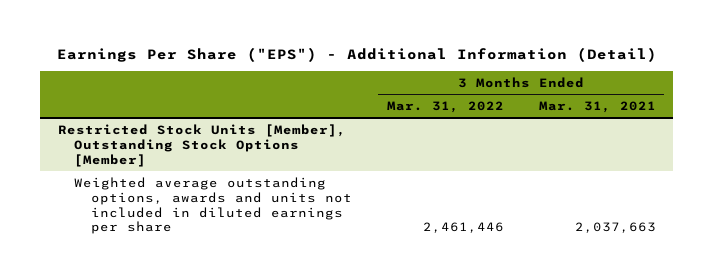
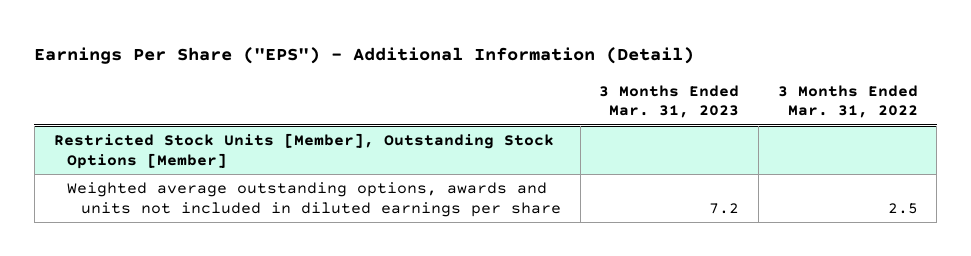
- | 3 Months Ended Mar. 31, 2022 | 3 Months Ended Mar. 31, 2021
+ | 3 Months Ended Mar. 31, 2023 | 3 Months Ended Mar. 31, 2022
@ Restricted Stock Units [Member], Outstanding Stock Options [Member]
- Weighted average outstanding options, awards and units not included in diluted earnings per share | 2,461,446 | 2,037,663
+ Weighted average outstanding options, awards and units not included in diluted earnings per share | 7.2 | 2.5

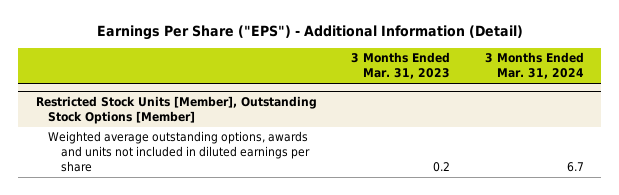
- | 3 Months Ended Mar. 31, 2023 | 3 Months Ended Mar. 31, 2022
+ | 3 Months Ended Mar. 31, 2023 | 3 Months Ended Mar. 31, 2024
@ Restricted Stock Units [Member], Outstanding Stock Options [Member]
- Weighted average outstanding options, awards and units not included in diluted earnings per share | 7.2 | 2.5
+ Weighted average outstanding options, awards and units not included in diluted earnings per share | 0.2 | 6.7

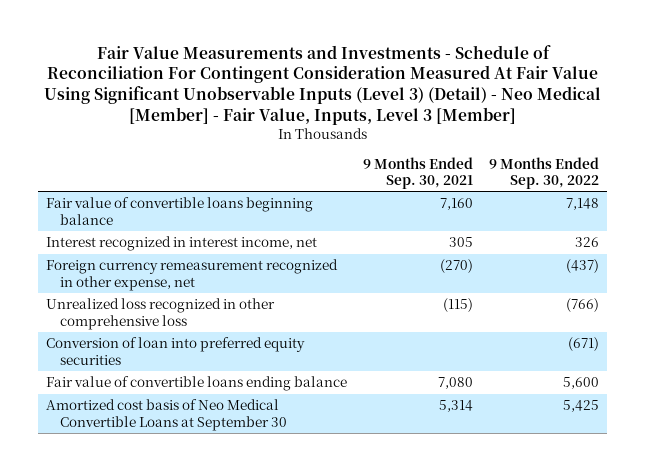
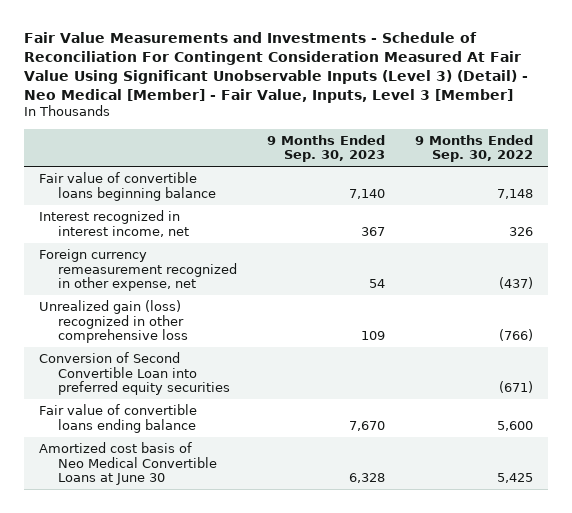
- | 9 Months Ended Sep. 30, 2021 | 9 Months Ended Sep. 30, 2022
+ | 9 Months Ended Sep. 30, 2023 | 9 Months Ended Sep. 30, 2022
- Unrealized loss recognized in other comprehensive loss | (115) | (766)
- Conversion of loan into preferred equity securities | | (671)
+ Unrealized gain (loss) recognized in other comprehensive loss | 109 | (766)
+ Conversion of Second Convertible Loan into preferred equity securities | | (671)
- Amortized cost basis of Neo Medical Convertible Loans at September 30 | 5,314 | 5,425
+ Amortized cost basis of Neo Medical Convertible Loans at June 30 | 6,328 | 5,425

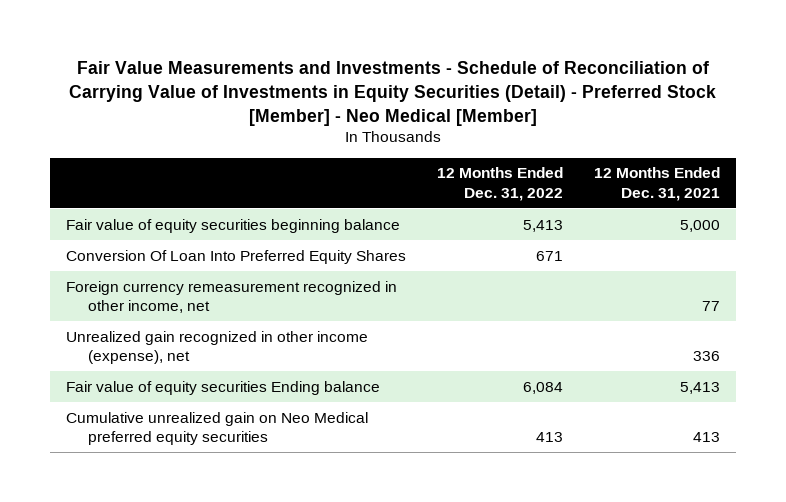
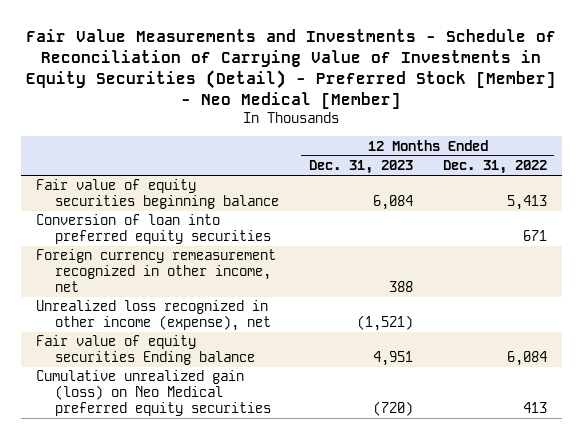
- | 12 Months Ended Dec. 31, 2022 | 12 Months Ended Dec. 31, 2021
+ | 12 Months Ended Dec. 31, 2023 | 12 Months Ended Dec. 31, 2022
- Conversion Of Loan Into Preferred Equity Shares | 671 |
+ Conversion of loan into preferred equity securities | | 671
- Unrealized gain recognized in other income (expense), net | | 336
+ Unrealized loss recognized in other income (expense), net | (1,521) |
- Cumulative unrealized gain on Neo Medical preferred equity securities | 413 | 413
+ Cumulative unrealized gain (loss) on Neo Medical preferred equity securities | (720) | 413

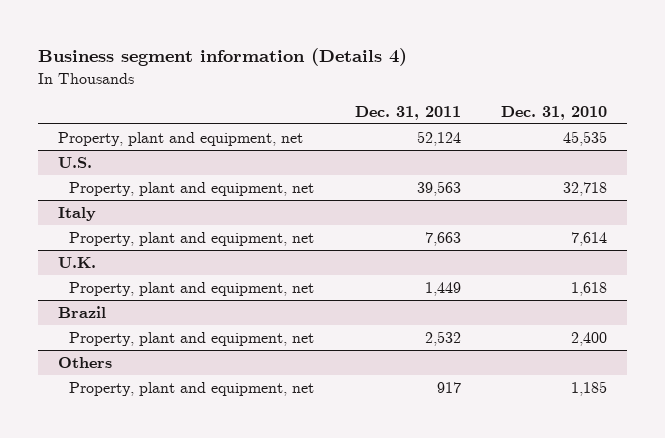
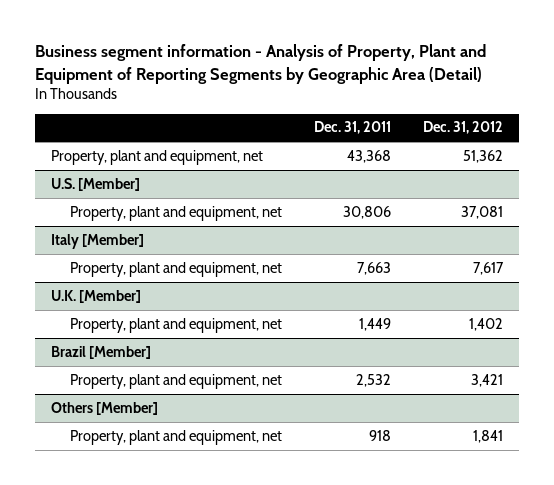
- Business segment information (Details 4)
+ Business segment information - Analysis of Property, Plant and Equipment of Reporting Segments by Geographic Area (Detail)
- | Dec. 31, 2011 | Dec. 31, 2010
+ | Dec. 31, 2011 | Dec. 31, 2012
- Property, plant and equipment, net | 52,124 | 45,535
- U.S.
- Property, plant and equipment, net | 39,563 | 32,718
- Italy
+ Property, plant and equipment, net | 43,368 | 51,362
+ U.S. [Member]
+ Property, plant and equipment, net | 30,806 | 37,081
+ Italy [Member]
- U.K.
+ U.K. [Member]
- Brazil
+ Brazil [Member]
- Others
- Property, plant and equipment, net | 917 | 1,185
+ Others [Member]
+ Property, plant and equipment, net | 918 | 1,841

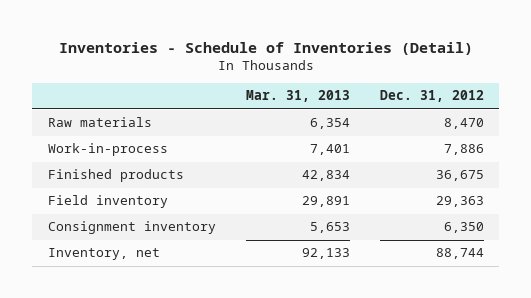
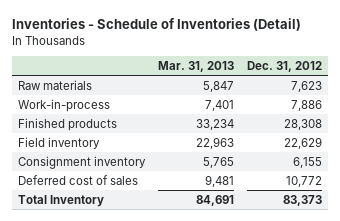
- Raw materials | 6,354 | 8,470
+ Raw materials | 5,847 | 7,623
- Finished products | 42,834 | 36,675
- Field inventory | 29,891 | 29,363
- Consignment inventory | 5,653 | 6,350
- Inventory, net | 92,133 | 88,744
+ Finished products | 33,234 | 28,308
+ Field inventory | 22,963 | 22,629
+ Consignment inventory | 5,765 | 6,155
+ Deferred cost of sales | 9,481 | 10,772
+ Total Inventory | 84,691 | 83,373

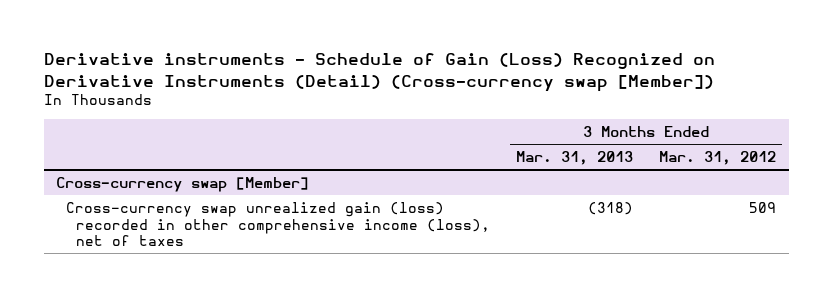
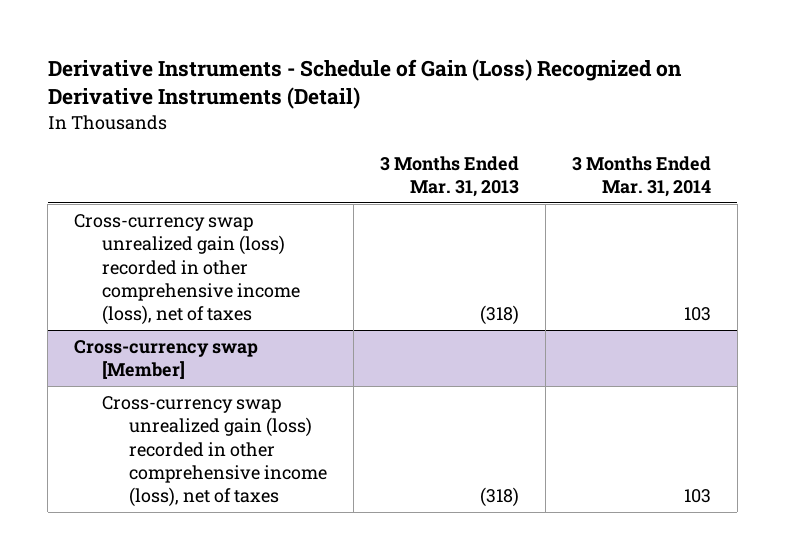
- Derivative instruments - Schedule of Gain (Loss) Recognized on Derivative Instruments (Detail) (Cross-currency swap [Member])
+ Derivative Instruments - Schedule of Gain (Loss) Recognized on Derivative Instruments (Detail)
- | 3 Months Ended Mar. 31, 2013 | 3 Months Ended Mar. 31, 2012
+ | 3 Months Ended Mar. 31, 2013 | 3 Months Ended Mar. 31, 2014
+ Cross-currency swap unrealized gain (loss) recorded in other comprehensive income (loss), net of taxes | (318) | 103

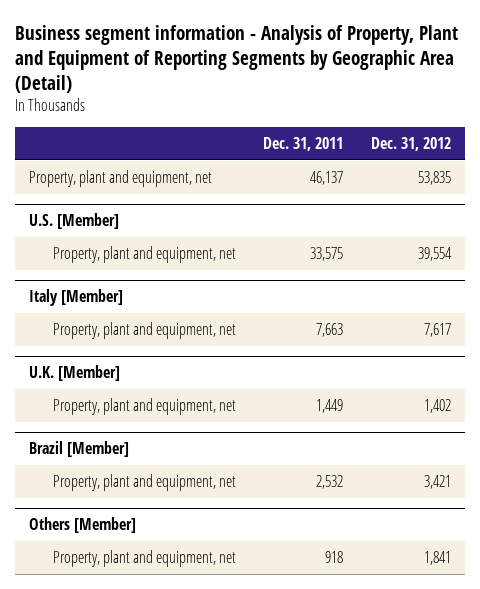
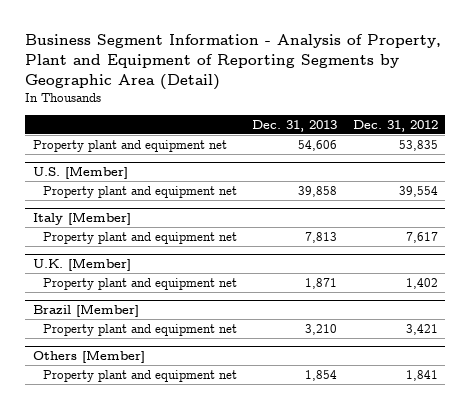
- Business segment information - Analysis of Property, Plant and Equipment of Reporting Segments by Geographic Area (Detail)
+ Business Segment Information - Analysis of Property, Plant and Equipment of Reporting Segments by Geographic Area (Detail)
- | Dec. 31, 2011 | Dec. 31, 2012
+ | Dec. 31, 2013 | Dec. 31, 2012
- Property, plant and equipment, net | 46,137 | 53,835
+ Property plant and equipment net | 54,606 | 53,835
@ U.S. [Member]
- Property, plant and equipment, net | 33,575 | 39,554
+ Property plant and equipment net | 39,858 | 39,554
@ Italy [Member]
- Property, plant and equipment, net | 7,663 | 7,617
+ Property plant and equipment net | 7,813 | 7,617
@ U.K. [Member]
- Property, plant and equipment, net | 1,449 | 1,402
+ Property plant and equipment net | 1,871 | 1,402
@ Brazil [Member]
- Property, plant and equipment, net | 2,532 | 3,421
+ Property plant and equipment net | 3,210 | 3,421
@ Others [Member]
- Property, plant and equipment, net | 918 | 1,841
+ Property plant and equipment net | 1,854 | 1,841

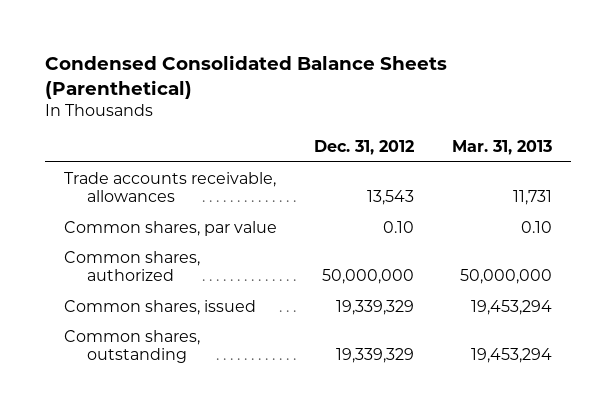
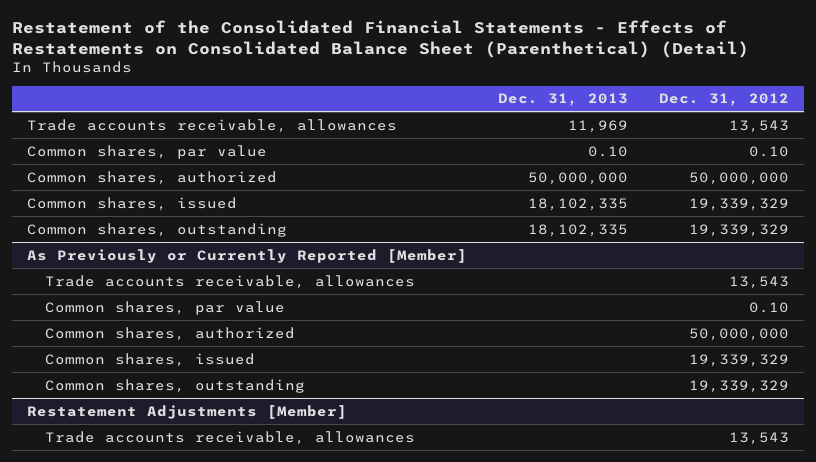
- Condensed Consolidated Balance Sheets (Parenthetical)
+ Restatement of the Consolidated Financial Statements - Effects of Restatements on Consolidated Balance Sheet (Parenthetical) (Detail)
- | Dec. 31, 2012 | Mar. 31, 2013
+ | Dec. 31, 2013 | Dec. 31, 2012
+ As Previously or Currently Reported [Member]
+ Trade accounts receivable, allowances | | 13,543
+ Common shares, par value | | 0.10
+ Common shares, authorized | | 50,000,000
+ Common shares, issued | | 19,339,329
+ Common shares, outstanding | | 19,339,329
+ Restatement Adjustments [Member]
+ Trade accounts receivable, allowances | | 13,543

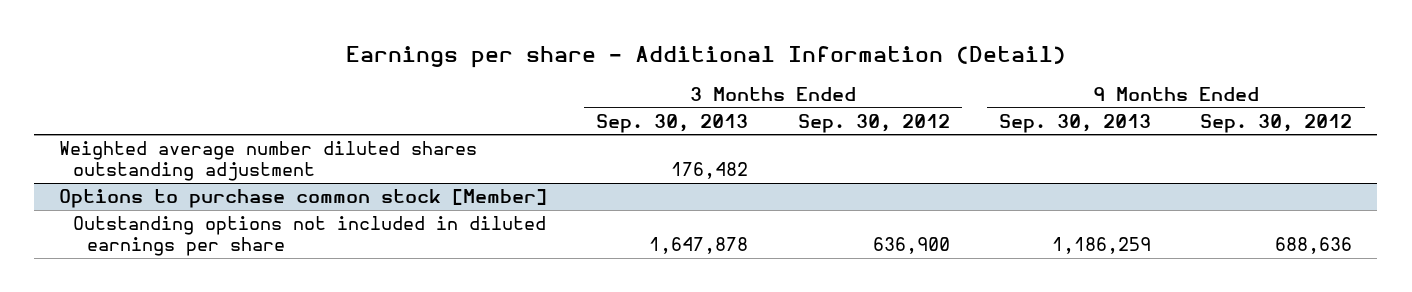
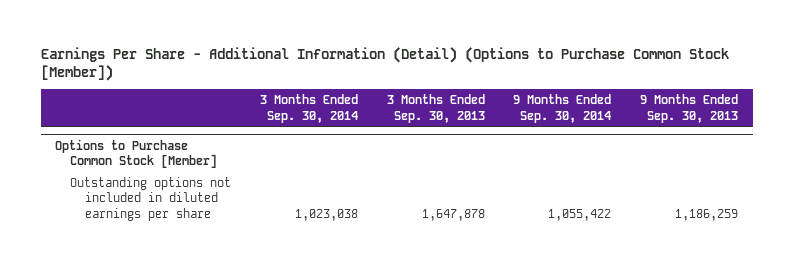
- Earnings per share - Additional Information (Detail)
+ Earnings Per Share - Additional Information (Detail) (Options to Purchase Common Stock [Member])
- | 3 Months Ended Sep. 30, 2013 | 3 Months Ended Sep. 30, 2012 | 9 Months Ended Sep. 30, 2013 | 9 Months Ended Sep. 30, 2012
+ | 3 Months Ended Sep. 30, 2014 | 3 Months Ended Sep. 30, 2013 | 9 Months Ended Sep. 30, 2014 | 9 Months Ended Sep. 30, 2013
- Weighted average number diluted shares outstanding adjustment | 176,482 | | |
- Options to purchase common stock [Member]
+ Options to Purchase Common Stock [Member]

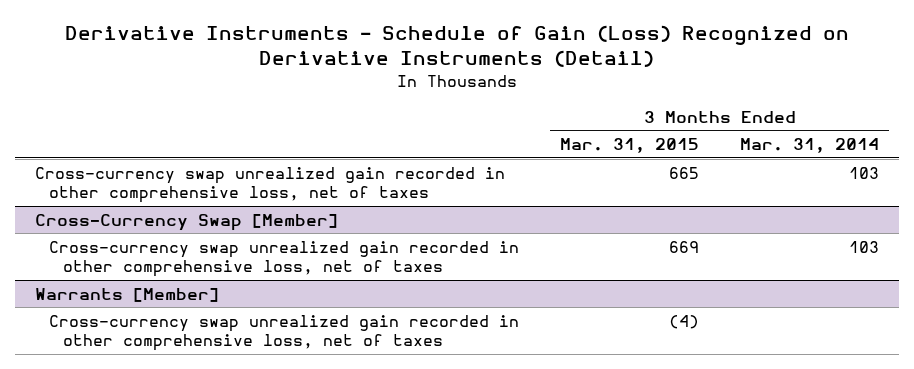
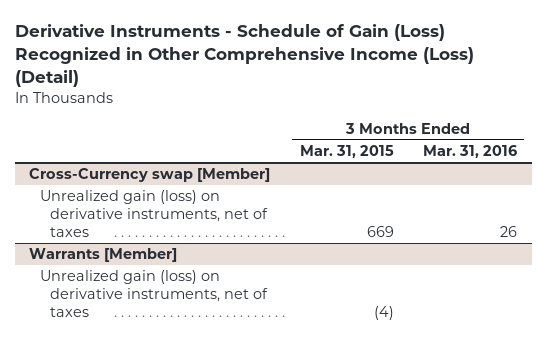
- Derivative Instruments - Schedule of Gain (Loss) Recognized on Derivative Instruments (Detail)
+ Derivative Instruments - Schedule of Gain (Loss) Recognized in Other Comprehensive Income (Loss) (Detail)
- | 3 Months Ended Mar. 31, 2015 | 3 Months Ended Mar. 31, 2014
+ | 3 Months Ended Mar. 31, 2015 | 3 Months Ended Mar. 31, 2016
- Cross-currency swap unrealized gain recorded in other comprehensive loss, net of taxes | 665 | 103
- Cross-Currency Swap [Member]
- Cross-currency swap unrealized gain recorded in other comprehensive loss, net of taxes | 669 | 103
+ Cross-Currency swap [Member]
+ Unrealized gain (loss) on derivative instruments, net of taxes | 669 | 26
@ Warrants [Member]
- Cross-currency swap unrealized gain recorded in other comprehensive loss, net of taxes | (4) |
+ Unrealized gain (loss) on derivative instruments, net of taxes | (4) |

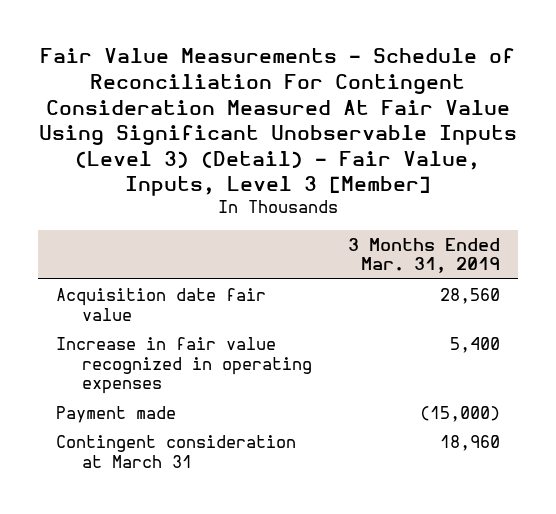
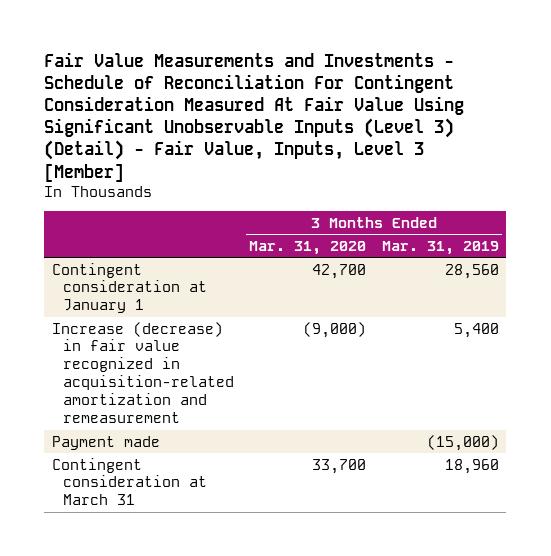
- Fair Value Measurements - Schedule of Reconciliation For Contingent Consideration Measured At Fair Value Using Significant Unobservable Inputs (Level 3) (Detail) - Fair Value, Inputs, Level 3 [Member]
+ Fair Value Measurements and Investments - Schedule of Reconciliation For Contingent Consideration Measured At Fair Value Using Significant Unobservable Inputs (Level 3) (Detail) - Fair Value, Inputs, Level 3 [Member]
- | 3 Months Ended Mar. 31, 2019
+ | 3 Months Ended Mar. 31, 2020 | 3 Months Ended Mar. 31, 2019
- Acquisition date fair value | 28,560
- Increase in fair value recognized in operating expenses | 5,400
+ Contingent consideration at January 1 | 42,700 | 28,560
+ Increase (decrease) in fair value recognized in acquisition-related amortization and remeasurement | (9,000) | 5,400

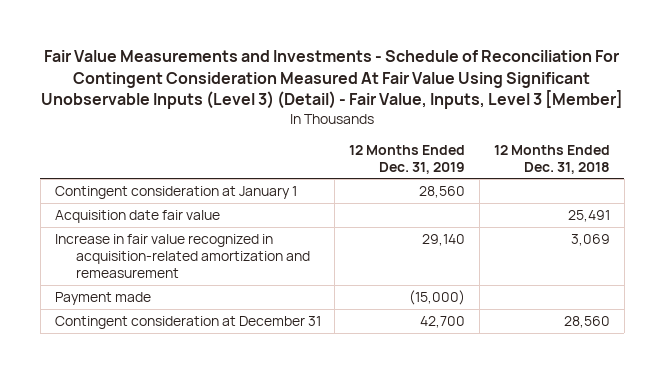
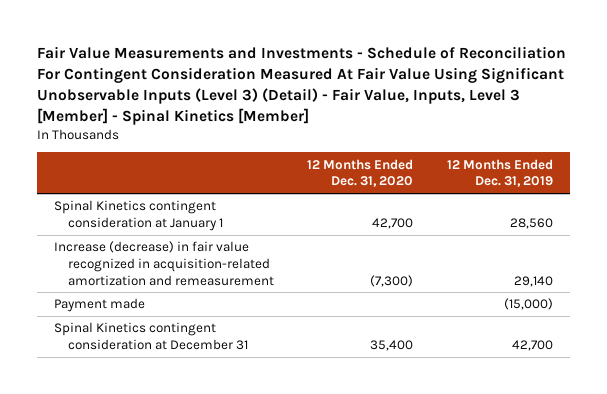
- Fair Value Measurements and Investments - Schedule of Reconciliation For Contingent Consideration Measured At Fair Value Using Significant Unobservable Inputs (Level 3) (Detail) - Fair Value, Inputs, Level 3 [Member]
+ Fair Value Measurements and Investments - Schedule of Reconciliation For Contingent Consideration Measured At Fair Value Using Significant Unobservable Inputs (Level 3) (Detail) - Fair Value, Inputs, Level 3 [Member] - Spinal Kinetics [Member]
- | 12 Months Ended Dec. 31, 2019 | 12 Months Ended Dec. 31, 2018
+ | 12 Months Ended Dec. 31, 2020 | 12 Months Ended Dec. 31, 2019
- Contingent consideration at January 1 | 28,560 |
- Acquisition date fair value | | 25,491
- Increase in fair value recognized in acquisition-related amortization and remeasurement | 29,140 | 3,069
+ Spinal Kinetics contingent consideration at January 1 | 42,700 | 28,560
+ Increase (decrease) in fair value recognized in acquisition-related amortization and remeasurement | (7,300) | 29,140
- Contingent consideration at December 31 | 42,700 | 28,560
+ Spinal Kinetics contingent consideration at December 31 | 35,400 | 42,700

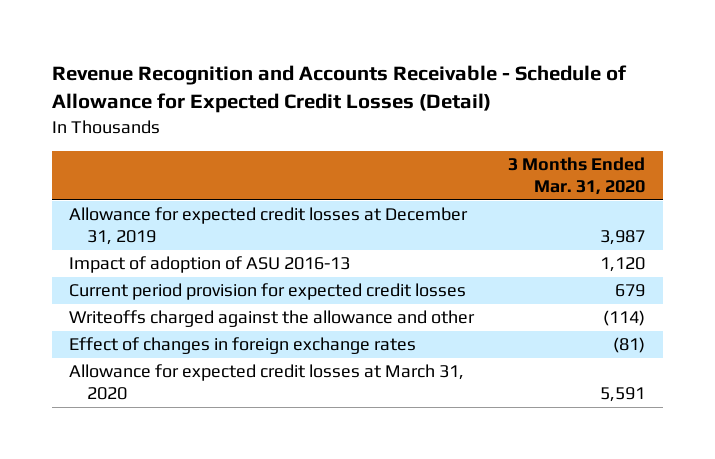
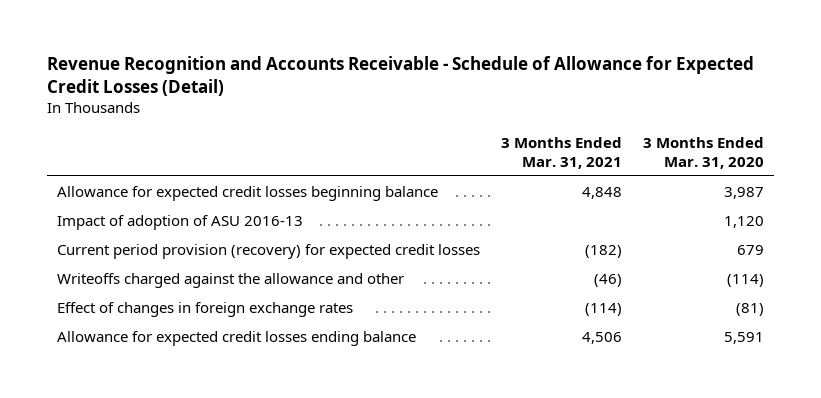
- | 3 Months Ended Mar. 31, 2020
+ | 3 Months Ended Mar. 31, 2021 | 3 Months Ended Mar. 31, 2020
- Allowance for expected credit losses at December 31, 2019 | 3,987
+ Allowance for expected credit losses beginning balance | 4,848 | 3,987
- Current period provision for expected credit losses | 679
+ Current period provision (recovery) for expected credit losses | (182) | 679
- Allowance for expected credit losses at March 31, 2020 | 5,591
+ Allowance for expected credit losses ending balance | 4,506 | 5,591

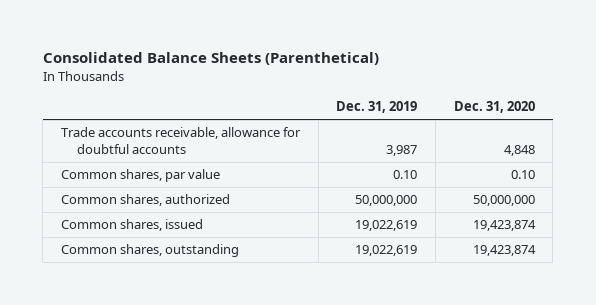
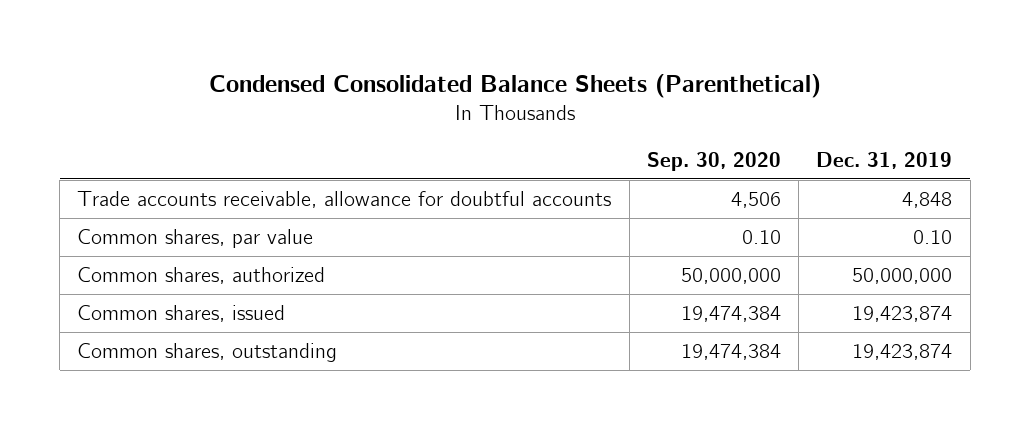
- Consolidated Balance Sheets (Parenthetical)
+ Condensed Consolidated Balance Sheets (Parenthetical)
- | Dec. 31, 2019 | Dec. 31, 2020
+ | Sep. 30, 2020 | Dec. 31, 2019
- Trade accounts receivable, allowance for doubtful accounts | 3,987 | 4,848
+ Trade accounts receivable, allowance for doubtful accounts | 4,506 | 4,848
- Common shares, issued | 19,022,619 | 19,423,874
- Common shares, outstanding | 19,022,619 | 19,423,874
+ Common shares, issued | 19,474,384 | 19,423,874
+ Common shares, outstanding | 19,474,384 | 19,423,874

